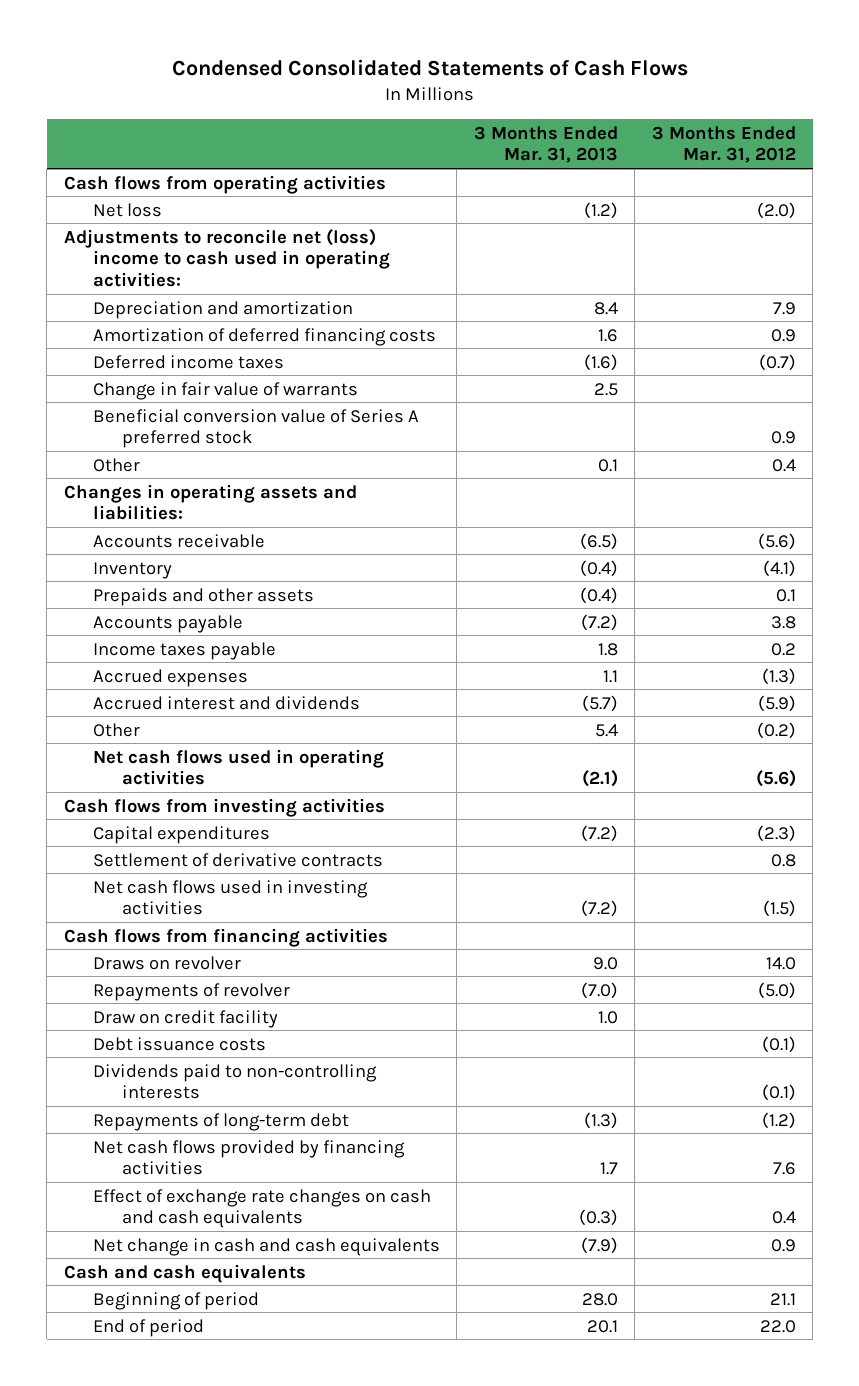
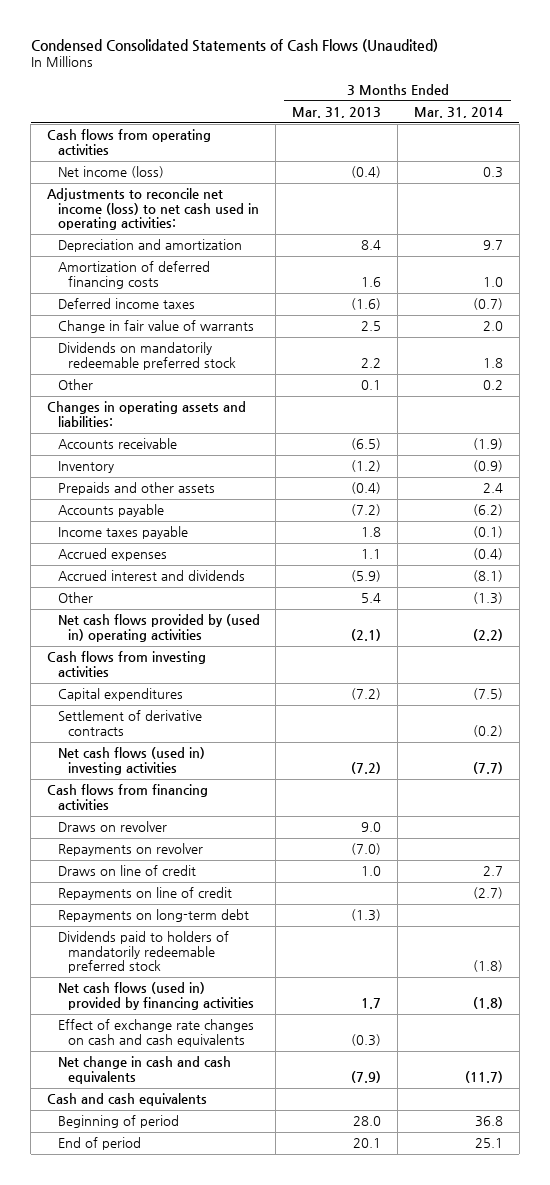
- Condensed Consolidated Statements of Cash Flows
+ Condensed Consolidated Statements of Cash Flows (Unaudited)
- | 3 Months Ended Mar. 31, 2013 | 3 Months Ended Mar. 31, 2012
+ | 3 Months Ended Mar. 31, 2013 | 3 Months Ended Mar. 31, 2014
- Net loss | (1.2) | (2.0)
- Adjustments to reconcile net (loss) income to cash used in operating activities:
+ Net income (loss) | (0.4) | 0.3
+ Adjustments to reconcile net income (loss) to net cash used in operating activities:
- Beneficial conversion value of Series A preferred stock | | 0.9
+ Dividends on mandatorily redeemable preferred stock | 2.2 | 1.8
- Inventory | (0.4) | (4.1)
+ Inventory | (1.2) | (0.9)
- Accrued interest and dividends | (5.7) | (5.9)
+ Accrued interest and dividends | (5.9) | (8.1)
- Net cash flows used in operating activities | (2.1) | (5.6)
+ Net cash flows provided by (used in) operating activities | (2.1) | (2.2)
- Net cash flows used in investing activities | (7.2) | (1.5)
+ Net cash flows (used in) investing activities | (7.2) | (7.7)
- Repayments of revolver | (7.0) | (5.0)
- Draw on credit facility | 1.0 |
- Debt issuance costs | | (0.1)
- Dividends paid to non-controlling interests | | (0.1)
- Repayments of long-term debt | (1.3) | (1.2)
- Net cash flows provided by financing activities | 1.7 | 7.6
+ Repayments on revolver | (7.0) |
+ Draws on line of credit | 1.0 | 2.7
+ Repayments on line of credit | | (2.7)
+ Repayments on long-term debt | (1.3) |
+ Dividends paid to holders of mandatorily redeemable preferred stock | | (1.8)
+ Net cash flows (used in) provided by financing activities | 1.7 | (1.8)

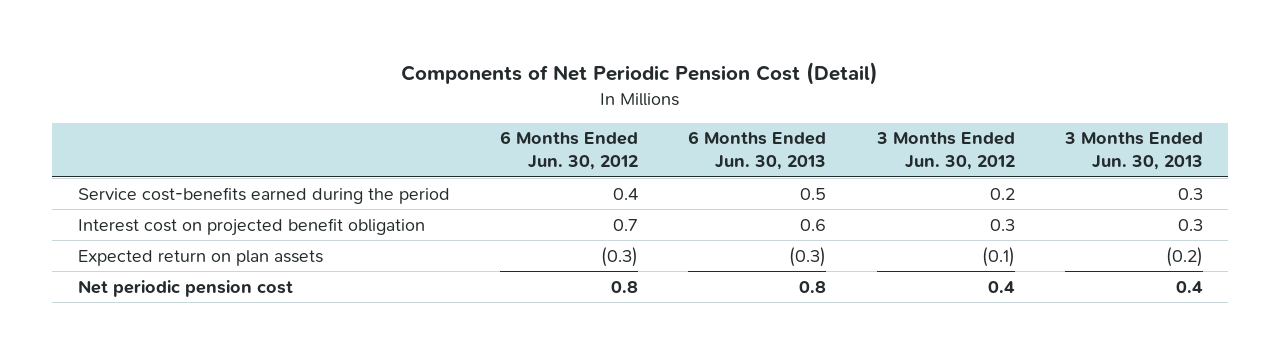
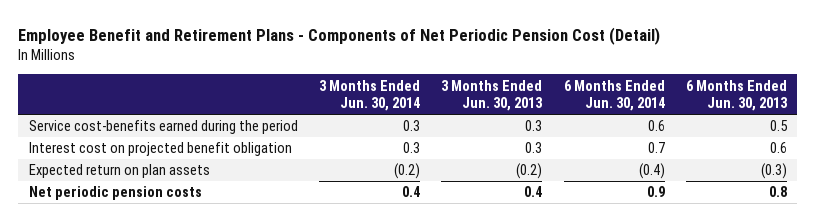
- Components of Net Periodic Pension Cost (Detail)
+ Employee Benefit and Retirement Plans - Components of Net Periodic Pension Cost (Detail)
- | 6 Months Ended Jun. 30, 2012 | 6 Months Ended Jun. 30, 2013 | 3 Months Ended Jun. 30, 2012 | 3 Months Ended Jun. 30, 2013
+ | 3 Months Ended Jun. 30, 2014 | 3 Months Ended Jun. 30, 2013 | 6 Months Ended Jun. 30, 2014 | 6 Months Ended Jun. 30, 2013
- Net periodic pension cost | 0.8 | 0.8 | 0.4 | 0.4
+ Net periodic pension costs | 0.4 | 0.4 | 0.9 | 0.8

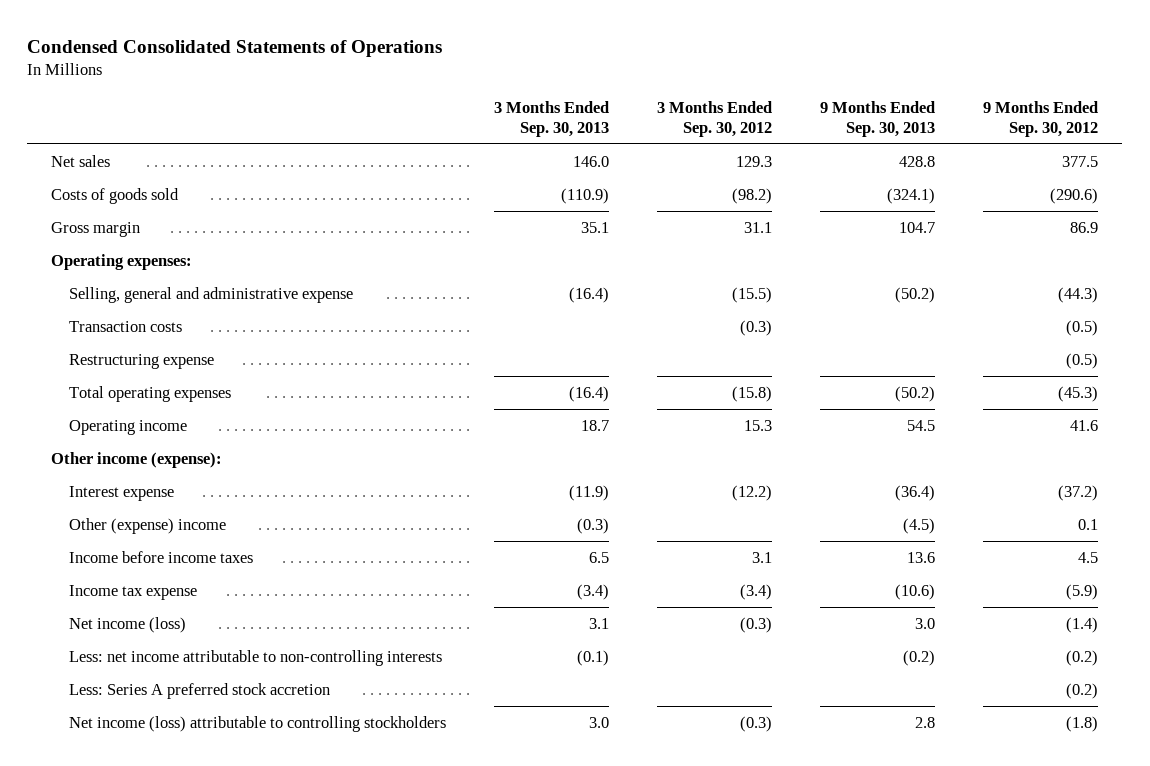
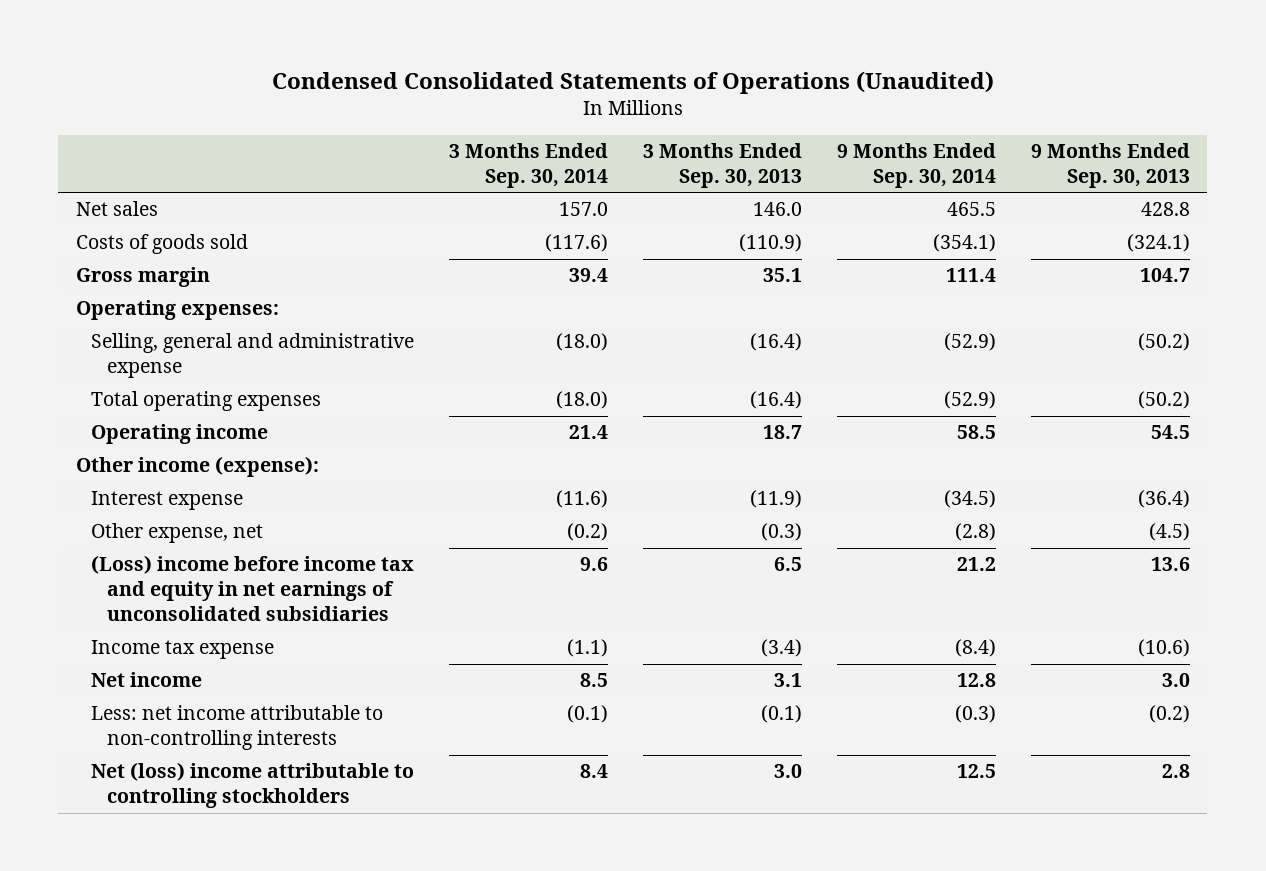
- Condensed Consolidated Statements of Operations
+ Condensed Consolidated Statements of Operations (Unaudited)
- | 3 Months Ended Sep. 30, 2013 | 3 Months Ended Sep. 30, 2012 | 9 Months Ended Sep. 30, 2013 | 9 Months Ended Sep. 30, 2012
+ | 3 Months Ended Sep. 30, 2014 | 3 Months Ended Sep. 30, 2013 | 9 Months Ended Sep. 30, 2014 | 9 Months Ended Sep. 30, 2013
- Transaction costs | | (0.3) | | (0.5)
- Restructuring expense | | | | (0.5)
- Other (expense) income | (0.3) | | (4.5) | 0.1
- Income before income taxes | 6.5 | 3.1 | 13.6 | 4.5
+ Other expense, net | (0.2) | (0.3) | (2.8) | (4.5)
+ (Loss) income before income tax and equity in net earnings of unconsolidated subsidiaries | 9.6 | 6.5 | 21.2 | 13.6
- Net income (loss) | 3.1 | (0.3) | 3.0 | (1.4)
+ Net income | 8.5 | 3.1 | 12.8 | 3.0
- Less: Series A preferred stock accretion | | | | (0.2)
- Net income (loss) attributable to controlling stockholders | 3.0 | (0.3) | 2.8 | (1.8)
+ Net (loss) income attributable to controlling stockholders | 8.4 | 3.0 | 12.5 | 2.8

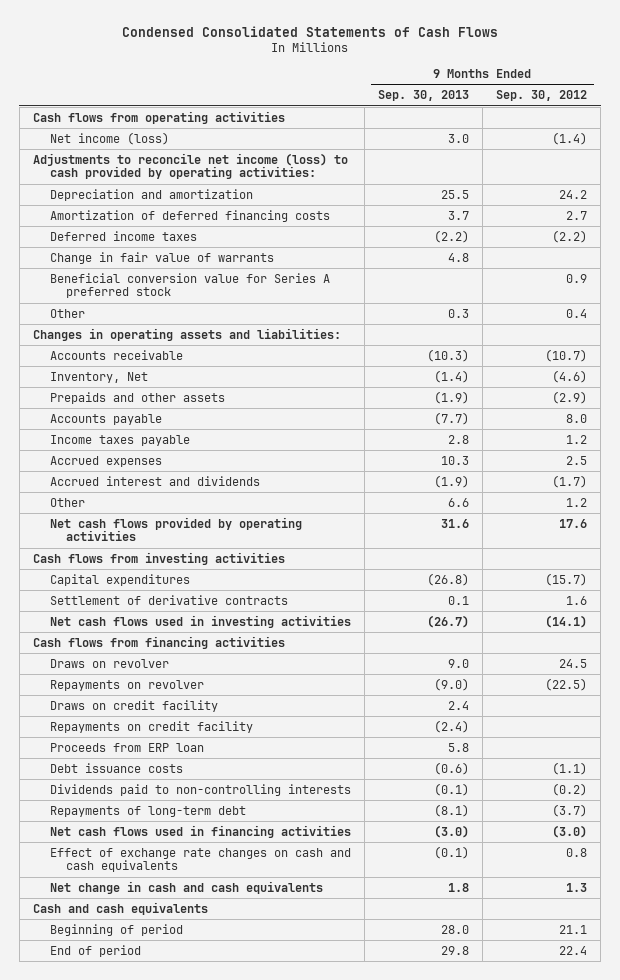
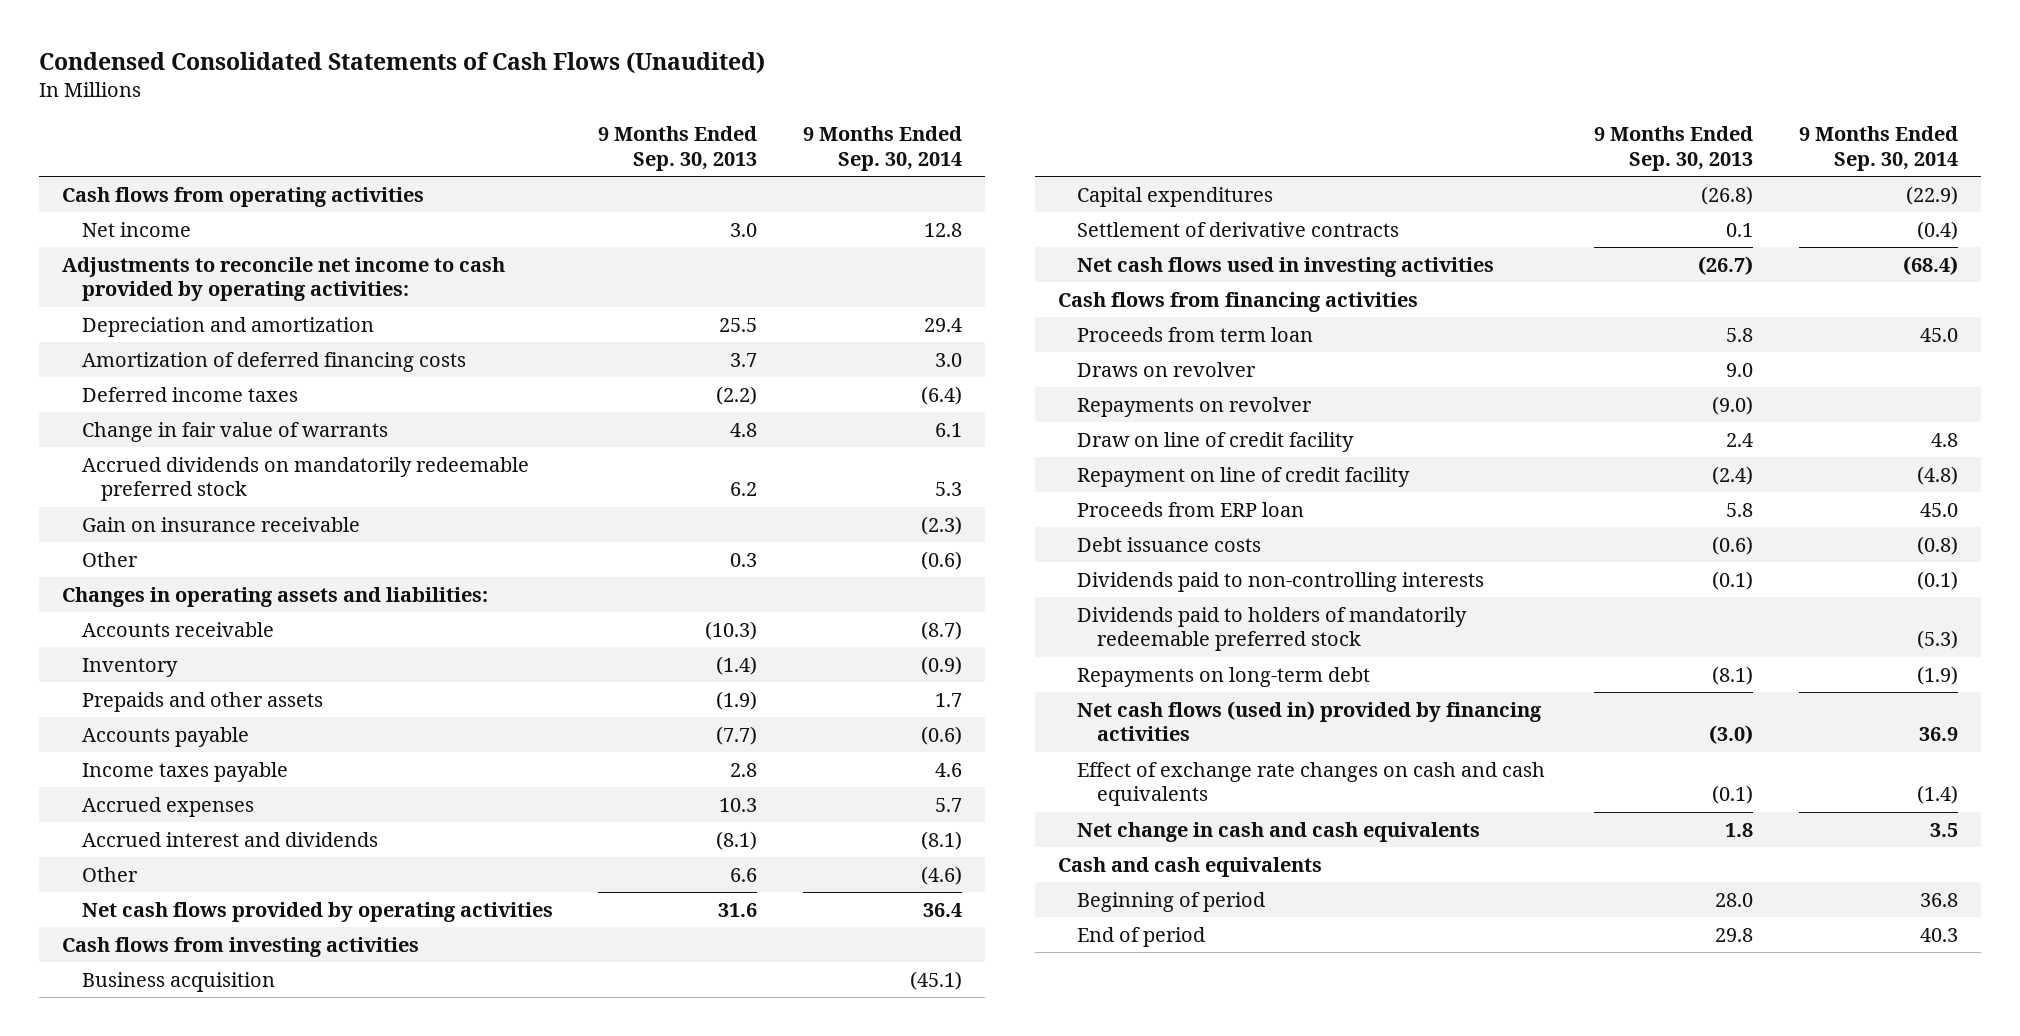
- Condensed Consolidated Statements of Cash Flows
+ Condensed Consolidated Statements of Cash Flows (Unaudited)
- | 9 Months Ended Sep. 30, 2013 | 9 Months Ended Sep. 30, 2012
+ | 9 Months Ended Sep. 30, 2013 | 9 Months Ended Sep. 30, 2014
- Net income (loss) | 3.0 | (1.4)
- Adjustments to reconcile net income (loss) to cash provided by operating activities:
+ Net income | 3.0 | 12.8
+ Adjustments to reconcile net income to cash provided by operating activities:
- Beneficial conversion value for Series A preferred stock | | 0.9
+ Accrued dividends on mandatorily redeemable preferred stock | 6.2 | 5.3
+ Gain on insurance receivable | | (2.3)
- Inventory, Net | (1.4) | (4.6)
+ Inventory | (1.4) | (0.9)
- Accrued interest and dividends | (1.9) | (1.7)
+ Accrued interest and dividends | (8.1) | (8.1)
+ Business acquisition | | (45.1)
+ Proceeds from term loan | 5.8 | 45.0
- Draws on credit facility | 2.4 |
- Repayments on credit facility | (2.4) |
+ Draw on line of credit facility | 2.4 | 4.8
+ Repayment on line of credit facility | (2.4) | (4.8)
- Repayments of long-term debt | (8.1) | (3.7)
- Net cash flows used in financing activities | (3.0) | (3.0)
+ Dividends paid to holders of mandatorily redeemable preferred stock | | (5.3)
+ Repayments on long-term debt | (8.1) | (1.9)
+ Net cash flows (used in) provided by financing activities | (3.0) | 36.9

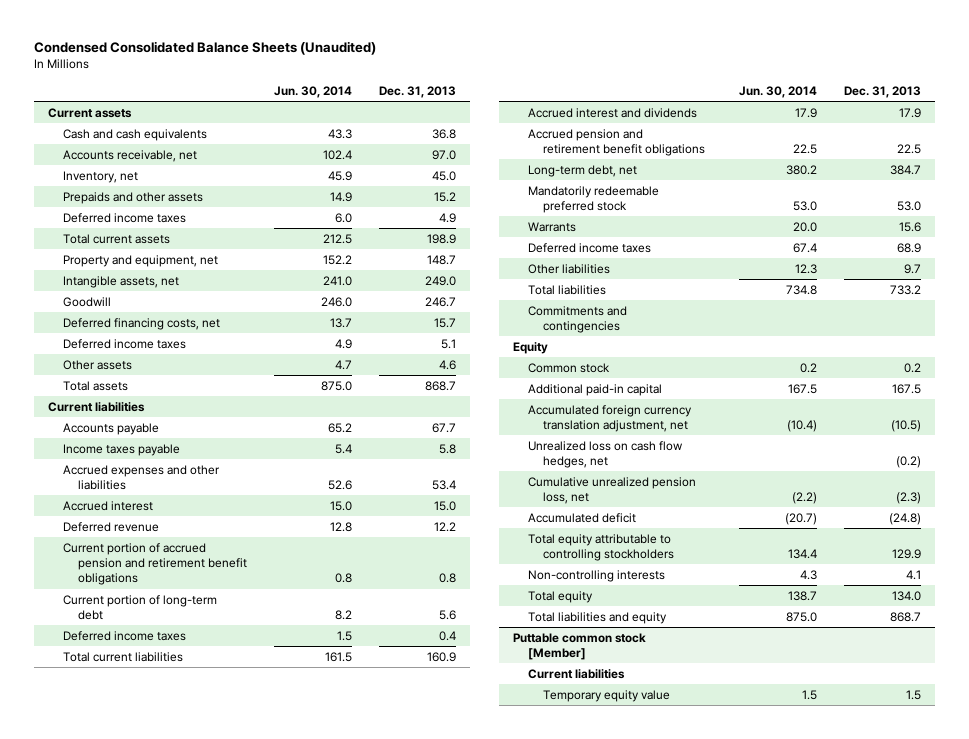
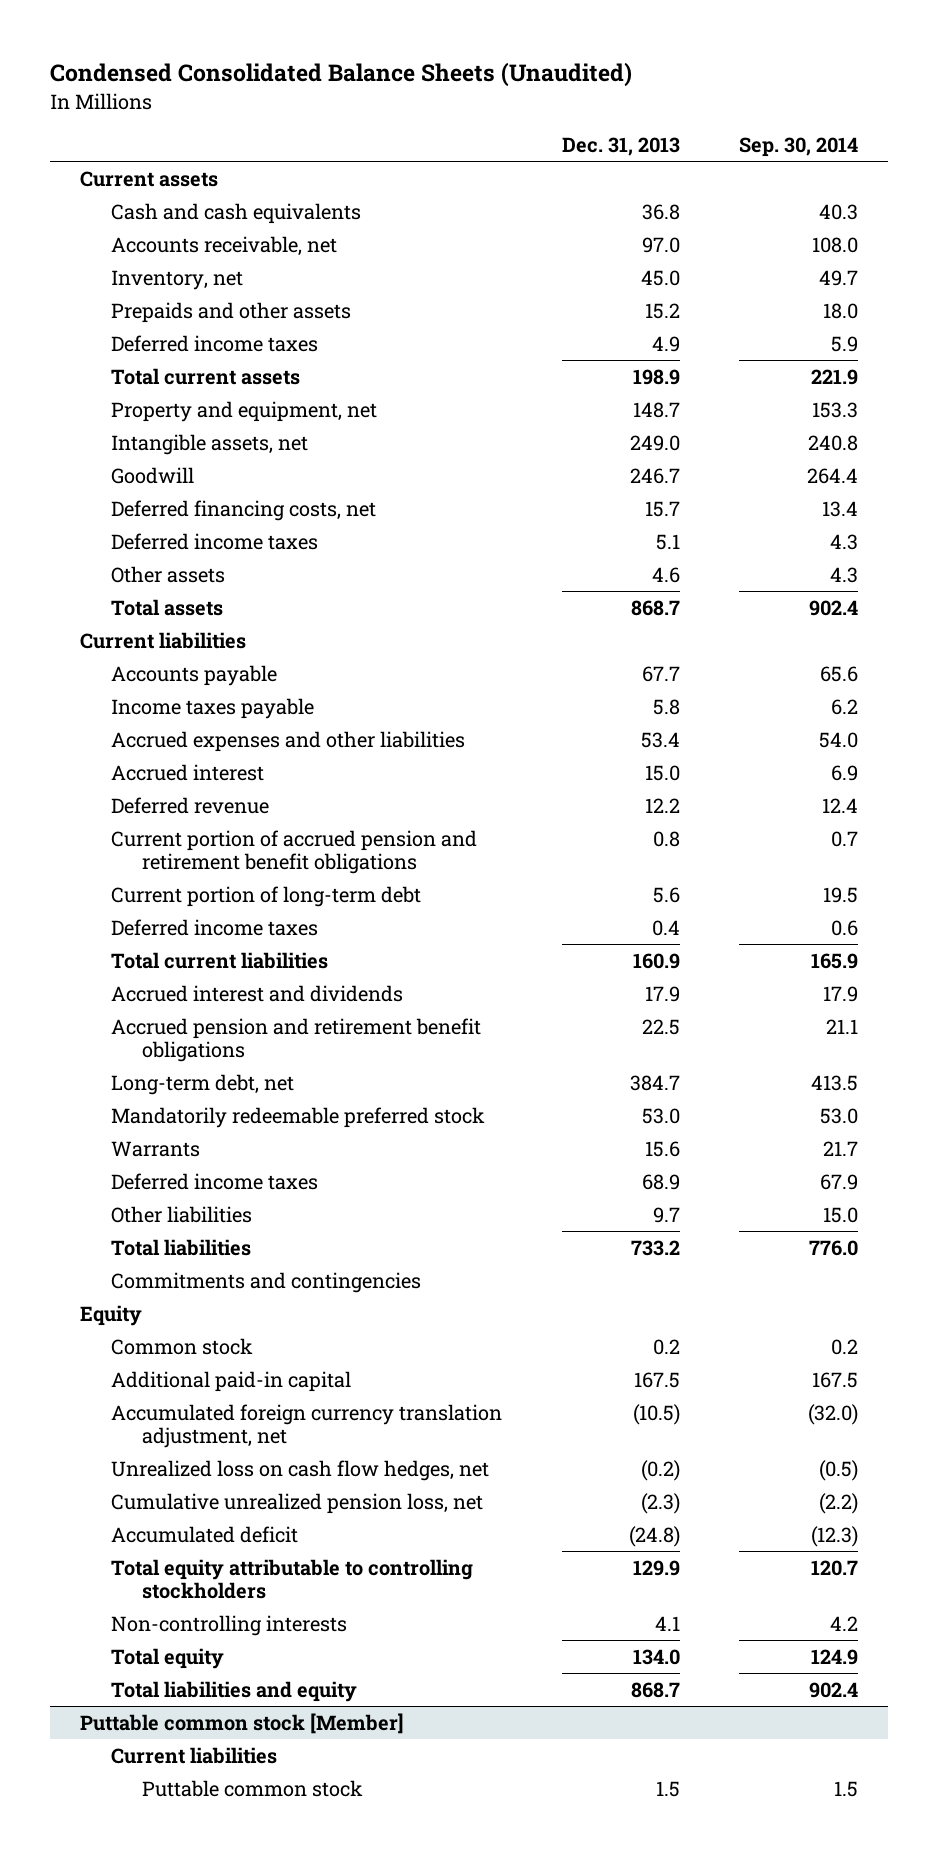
- | Jun. 30, 2014 | Dec. 31, 2013
+ | Dec. 31, 2013 | Sep. 30, 2014
@ Puttable common stock [Member]
- Temporary equity value | 1.5 | 1.5
+ Puttable common stock | 1.5 | 1.5

